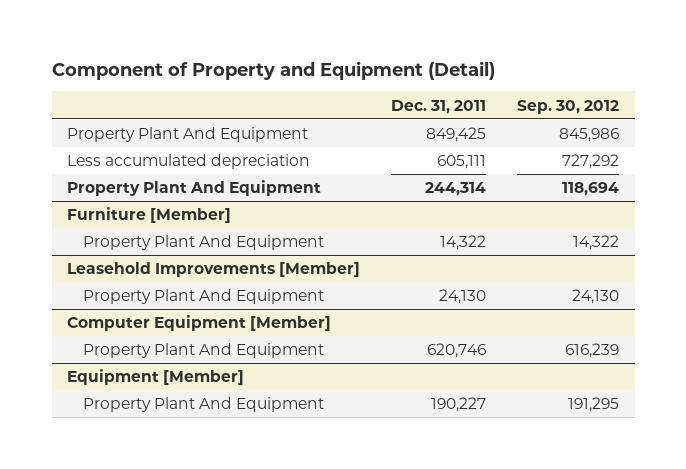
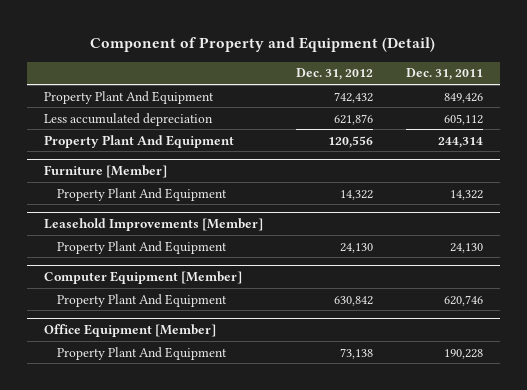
- | Dec. 31, 2011 | Sep. 30, 2012
+ | Dec. 31, 2012 | Dec. 31, 2011
- Property Plant And Equipment | 849,425 | 845,986
- Less accumulated depreciation | 605,111 | 727,292
+ Property Plant And Equipment | 742,432 | 849,426
+ Less accumulated depreciation | 621,876 | 605,112
- Equipment [Member]
- Property Plant And Equipment | 190,227 | 191,295
+ Office Equipment [Member]
+ Property Plant And Equipment | 73,138 | 190,228

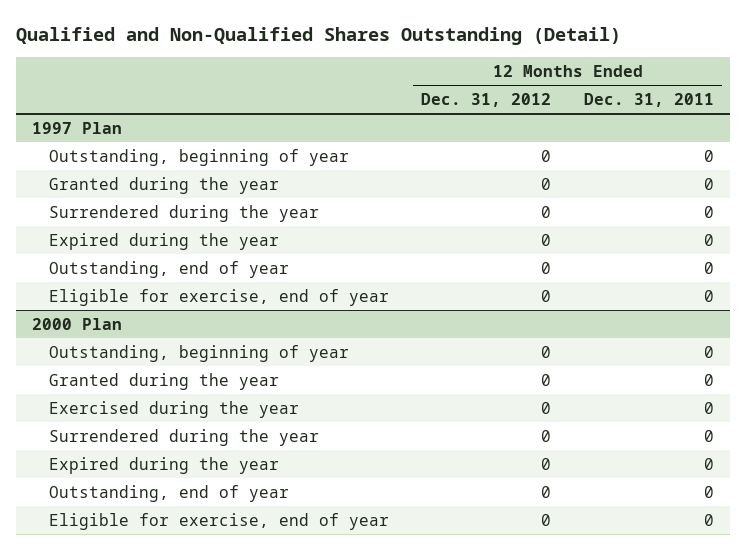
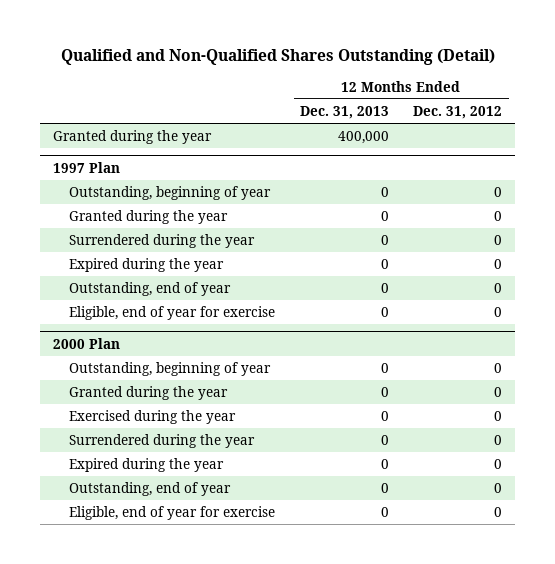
- | 12 Months Ended Dec. 31, 2012 | 12 Months Ended Dec. 31, 2011
+ | 12 Months Ended Dec. 31, 2013 | 12 Months Ended Dec. 31, 2012
+ Granted during the year | 400,000 |
@ 1997 Plan
- Eligible for exercise, end of year | 0 | 0
+ Eligible, end of year for exercise | 0 | 0
@ 2000 Plan
- Eligible for exercise, end of year | 0 | 0
+ Eligible, end of year for exercise | 0 | 0

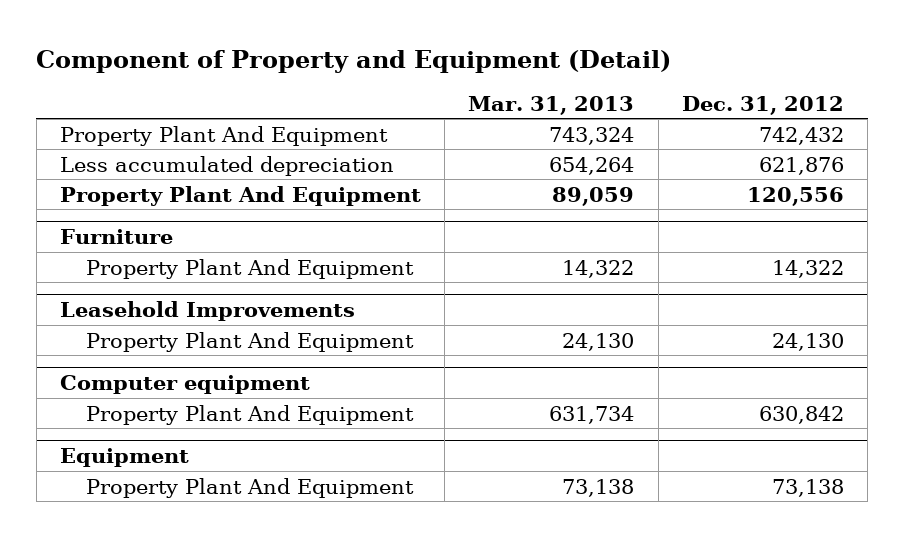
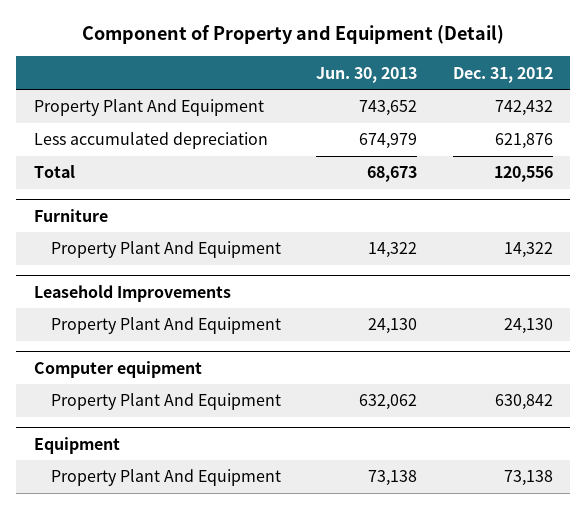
- | Mar. 31, 2013 | Dec. 31, 2012
+ | Jun. 30, 2013 | Dec. 31, 2012
- Property Plant And Equipment | 89,059 | 120,556
+ Total | 68,673 | 120,556

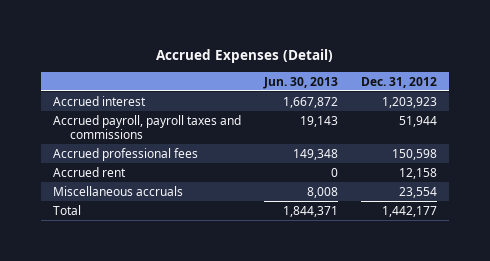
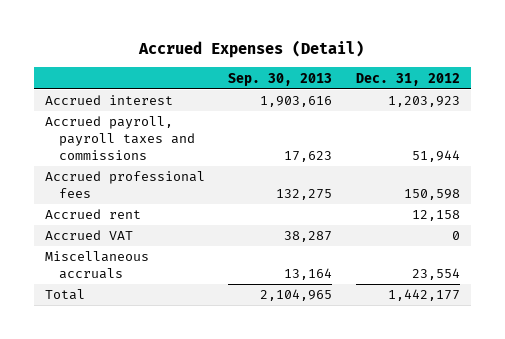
- | Jun. 30, 2013 | Dec. 31, 2012
+ | Sep. 30, 2013 | Dec. 31, 2012
+ Accrued VAT | 38,287 | 0

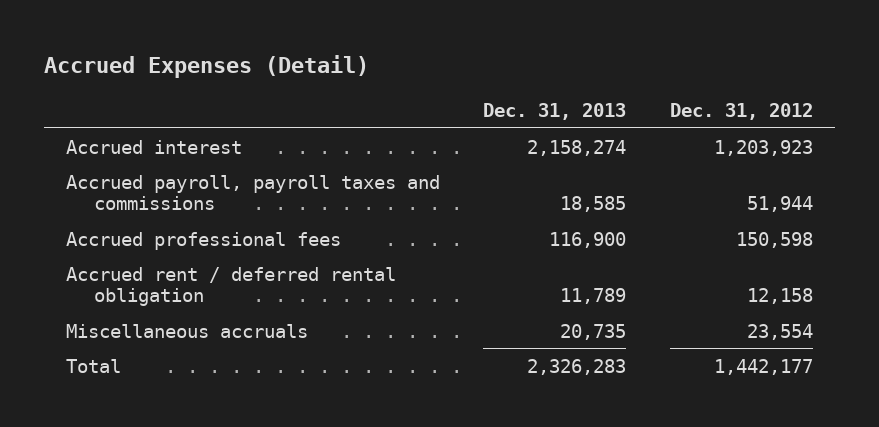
- | Sep. 30, 2013 | Dec. 31, 2012
+ | Dec. 31, 2013 | Dec. 31, 2012
- Accrued rent | | 12,158
- Accrued VAT | 38,287 | 0
+ Accrued rent / deferred rental obligation | 11,789 | 12,158

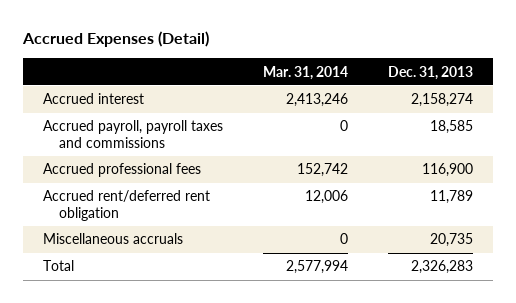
- | Dec. 31, 2013 | Dec. 31, 2012
+ | Mar. 31, 2014 | Dec. 31, 2013
- Accrued rent / deferred rental obligation | 11,789 | 12,158
+ Accrued rent/deferred rent obligation | 12,006 | 11,789

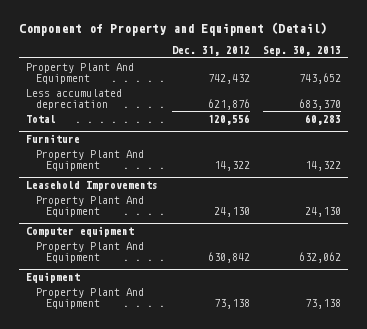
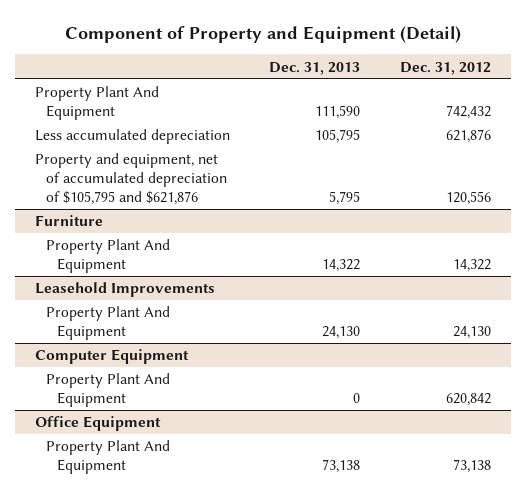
- | Dec. 31, 2012 | Sep. 30, 2013
+ | Dec. 31, 2013 | Dec. 31, 2012
- Total | 120,556 | 60,283
+ Property and equipment, net of accumulated depreciation of $105,795 and $621,876 | 5,795 | 120,556
- Computer equipment
- Property Plant And Equipment | 630,842 | 632,062
- Equipment
+ Computer Equipment
+ Property Plant And Equipment | 0 | 620,842
+ Office Equipment

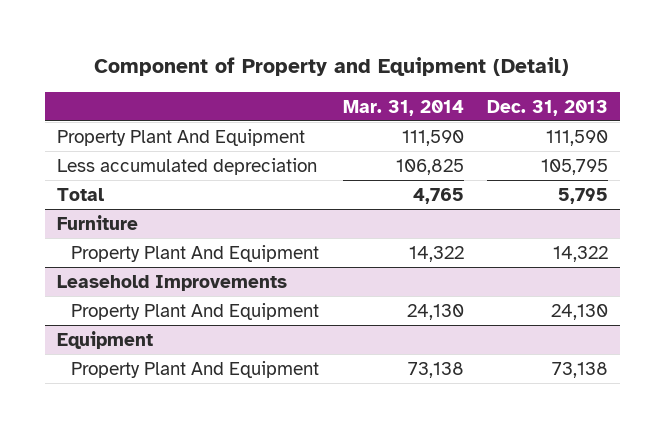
- | Dec. 31, 2013 | Dec. 31, 2012
+ | Mar. 31, 2014 | Dec. 31, 2013
- Property and equipment, net of accumulated depreciation of $105,795 and $621,876 | 5,795 | 120,556
+ Total | 4,765 | 5,795
- Computer Equipment
- Property Plant And Equipment | 0 | 620,842
- Office Equipment
+ Equipment

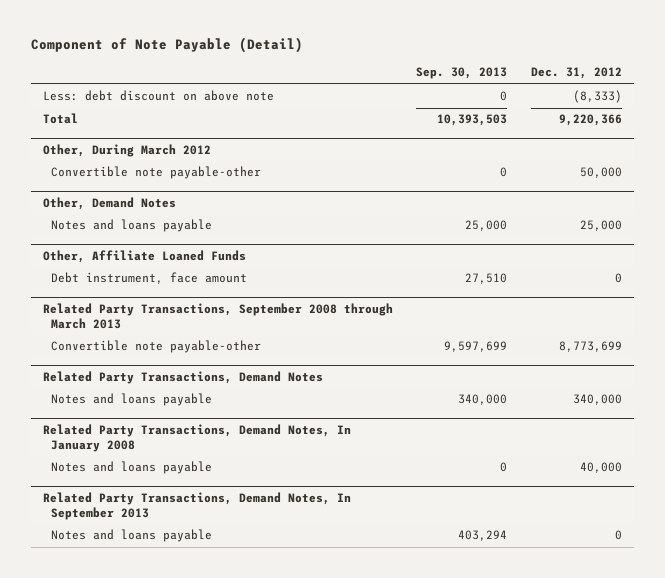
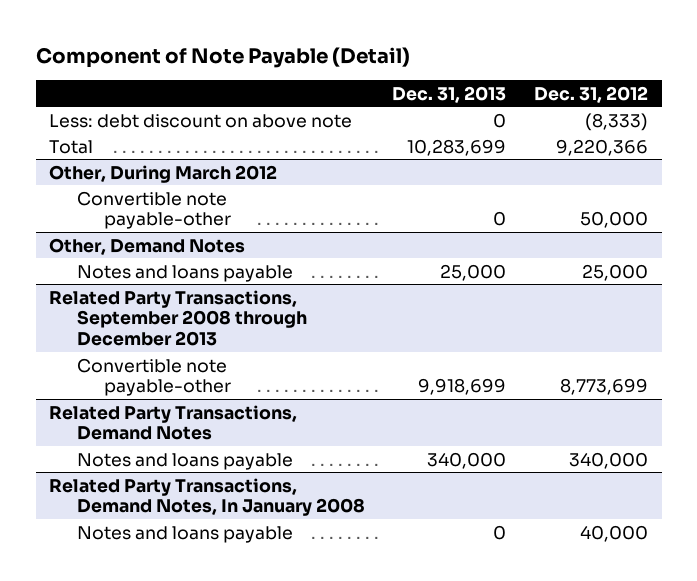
- | Sep. 30, 2013 | Dec. 31, 2012
+ | Dec. 31, 2013 | Dec. 31, 2012
- Other, Affiliate Loaned Funds
- Debt instrument, face amount | 27,510 | 0
- Related Party Transactions, September 2008 through March 2013
+ Related Party Transactions, September 2008 through December 2013
- Related Party Transactions, Demand Notes, In September 2013
- Notes and loans payable | 403,294 | 0

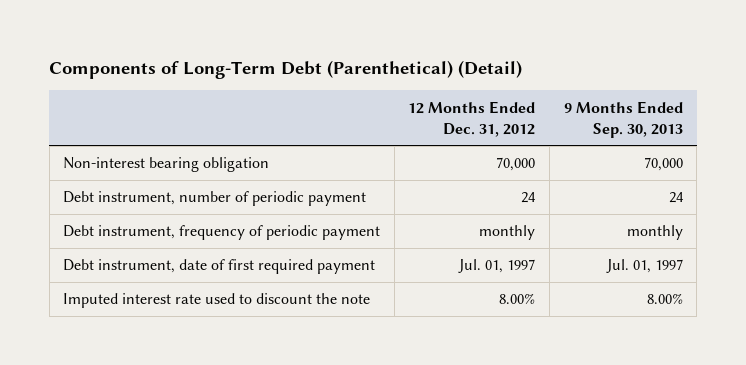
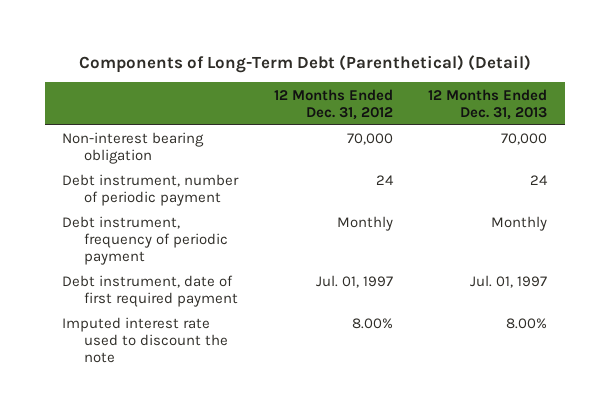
- | 12 Months Ended Dec. 31, 2012 | 9 Months Ended Sep. 30, 2013
+ | 12 Months Ended Dec. 31, 2012 | 12 Months Ended Dec. 31, 2013
- Debt instrument, frequency of periodic payment | monthly | monthly
+ Debt instrument, frequency of periodic payment | Monthly | Monthly

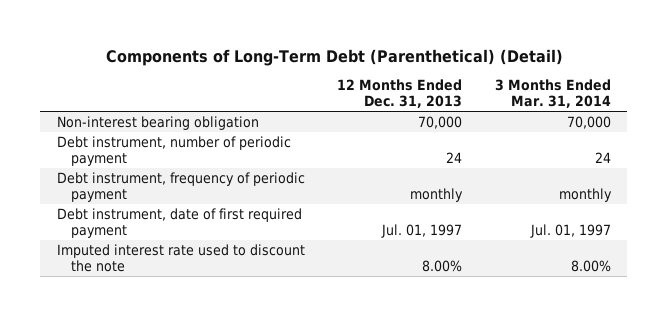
- | 12 Months Ended Dec. 31, 2012 | 12 Months Ended Dec. 31, 2013
+ | 12 Months Ended Dec. 31, 2013 | 3 Months Ended Mar. 31, 2014
- Debt instrument, frequency of periodic payment | Monthly | Monthly
+ Debt instrument, frequency of periodic payment | monthly | monthly

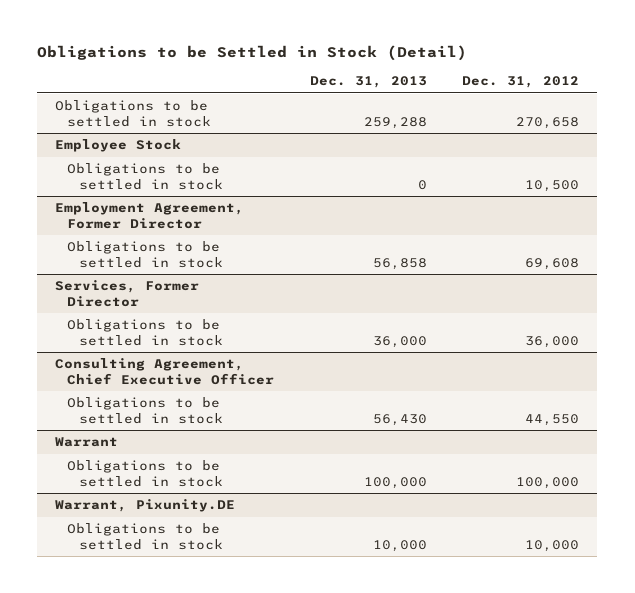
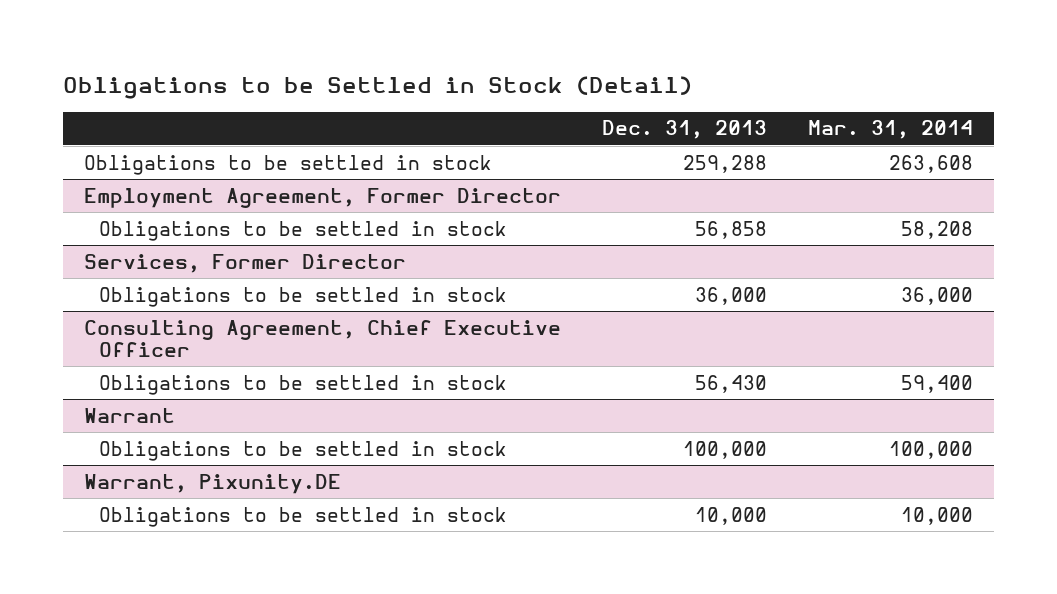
- | Dec. 31, 2013 | Dec. 31, 2012
+ | Dec. 31, 2013 | Mar. 31, 2014
- Employee Stock
- Obligations to be settled in stock | 0 | 10,500

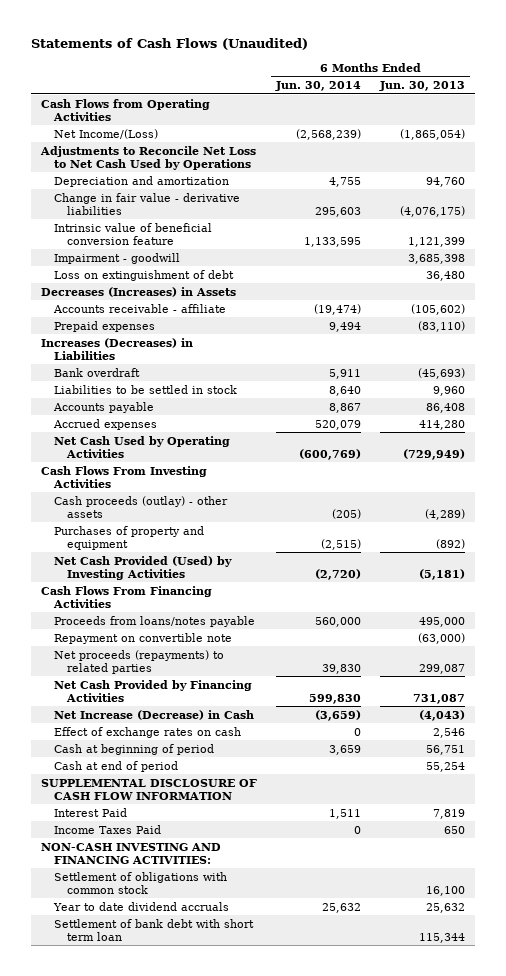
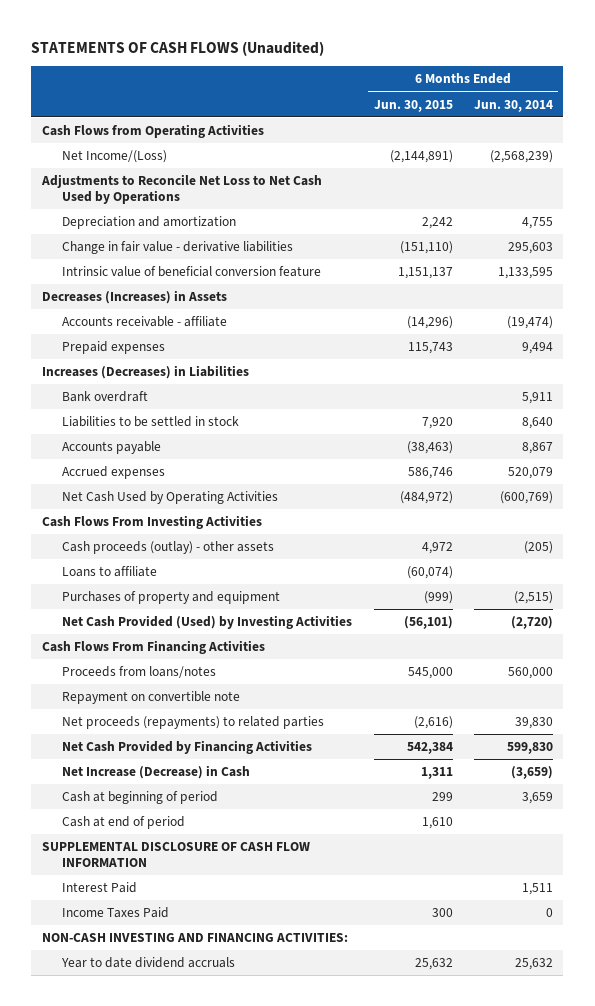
- Statements of Cash Flows (Unaudited)
+ STATEMENTS OF CASH FLOWS (Unaudited)
- | 6 Months Ended Jun. 30, 2014 | 6 Months Ended Jun. 30, 2013
+ | 6 Months Ended Jun. 30, 2015 | 6 Months Ended Jun. 30, 2014
- Impairment - goodwill | | 3,685,398
- Loss on extinguishment of debt | | 36,480
+ Loans to affiliate | (60,074) |
- Proceeds from loans/notes payable | 560,000 | 495,000
+ Proceeds from loans/notes | 545,000 | 560,000
- Effect of exchange rates on cash | 0 | 2,546
- Settlement of obligations with common stock | | 16,100
- Settlement of bank debt with short term loan | | 115,344

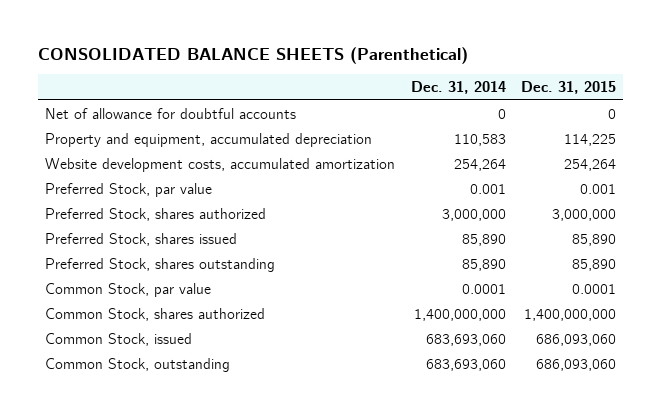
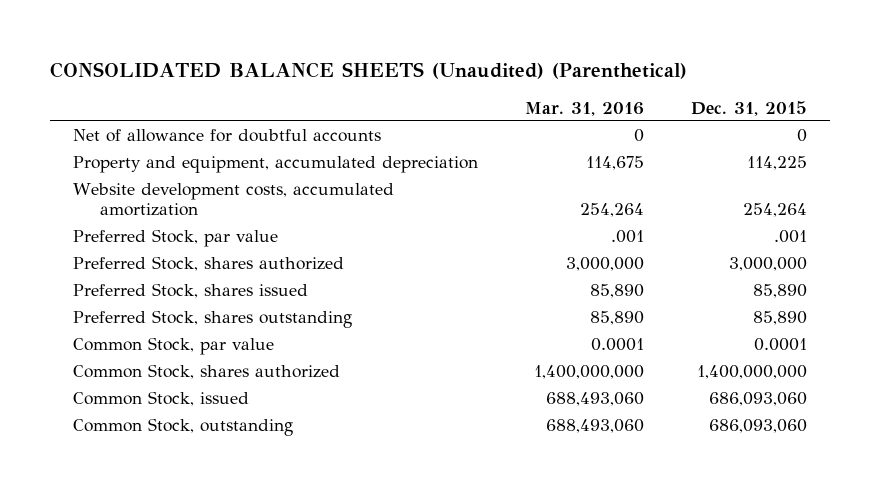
- CONSOLIDATED BALANCE SHEETS (Parenthetical)
+ CONSOLIDATED BALANCE SHEETS (Unaudited) (Parenthetical)
- | Dec. 31, 2014 | Dec. 31, 2015
+ | Mar. 31, 2016 | Dec. 31, 2015
- Preferred Stock, par value | 0.001 | 0.001
+ Preferred Stock, par value | .001 | .001

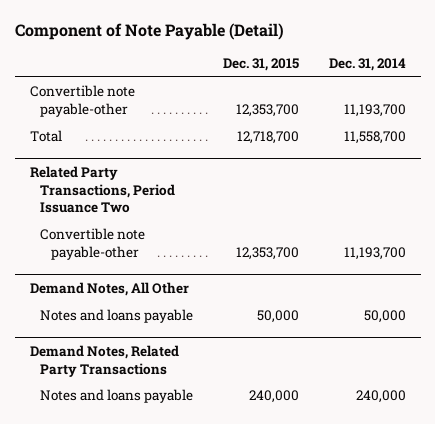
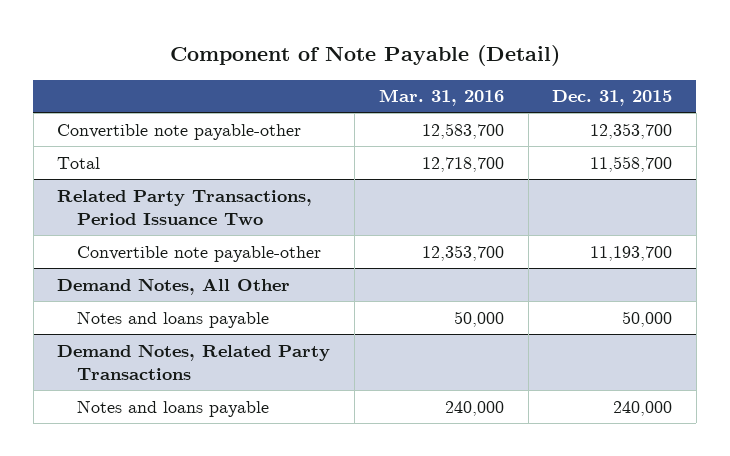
- | Dec. 31, 2015 | Dec. 31, 2014
+ | Mar. 31, 2016 | Dec. 31, 2015
- Total | 12,718,700 | 11,558,700
+ Total | 12,718,700 | 11,558,700
@ Related Party Transactions, Period Issuance Two
- Convertible note payable-other | 12,353,700 | 11,193,700
+ Convertible note payable-other | 12,353,700 | 11,193,700

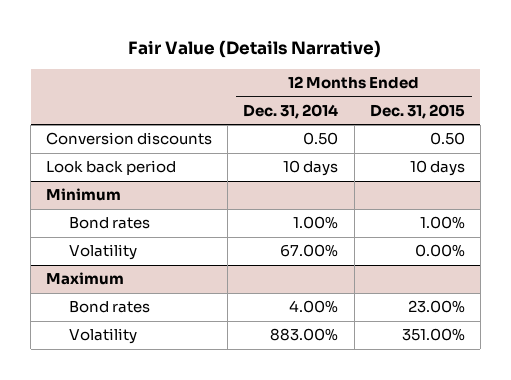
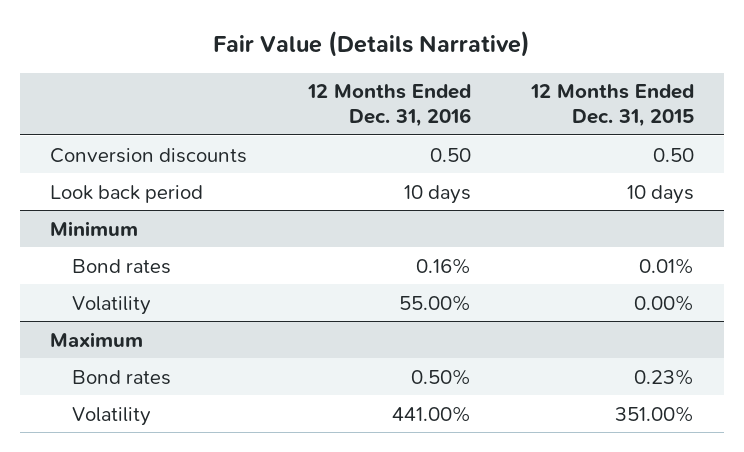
- | 12 Months Ended Dec. 31, 2014 | 12 Months Ended Dec. 31, 2015
+ | 12 Months Ended Dec. 31, 2016 | 12 Months Ended Dec. 31, 2015
@ Minimum
- Bond rates | 1.00% | 1.00%
+ Bond rates | 0.16% | 0.01%
@ Maximum
- Bond rates | 4.00% | 23.00%
+ Bond rates | 0.50% | 0.23%

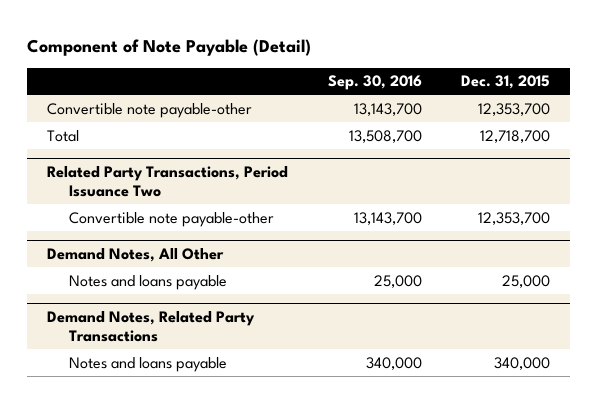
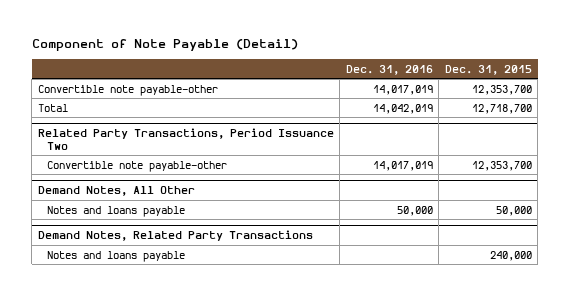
- | Sep. 30, 2016 | Dec. 31, 2015
+ | Dec. 31, 2016 | Dec. 31, 2015
@ Demand Notes, All Other
- Notes and loans payable | 25,000 | 25,000
+ Notes and loans payable | 50,000 | 50,000
@ Demand Notes, Related Party Transactions
- Notes and loans payable | 340,000 | 340,000
+ Notes and loans payable | | 240,000

